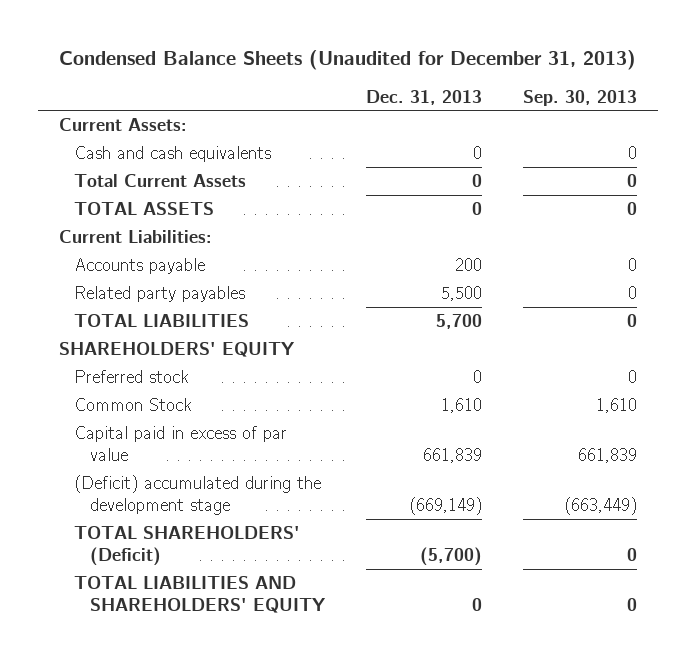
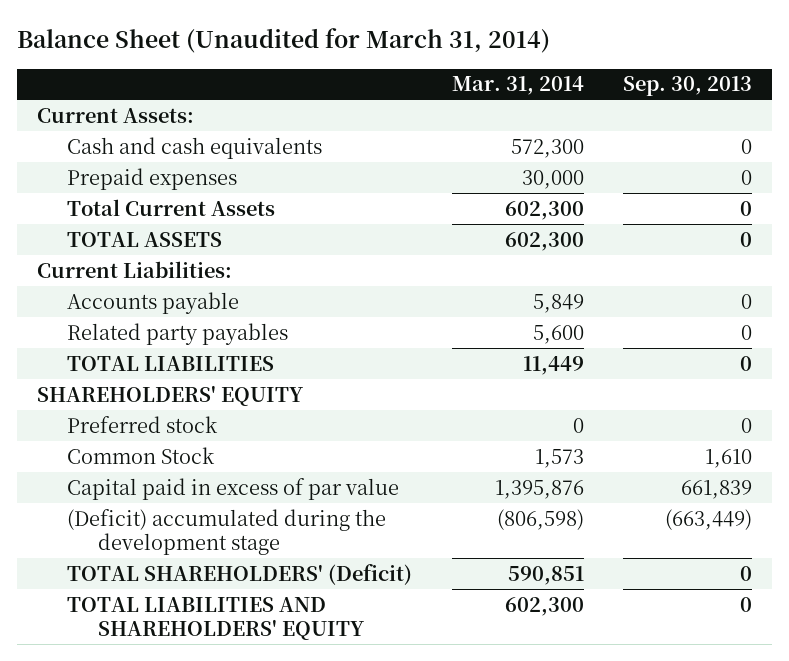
- Condensed Balance Sheets (Unaudited for December 31, 2013)
+ Balance Sheet (Unaudited for March 31, 2014)
- | Dec. 31, 2013 | Sep. 30, 2013
+ | Mar. 31, 2014 | Sep. 30, 2013
+ Prepaid expenses | 30,000 | 0

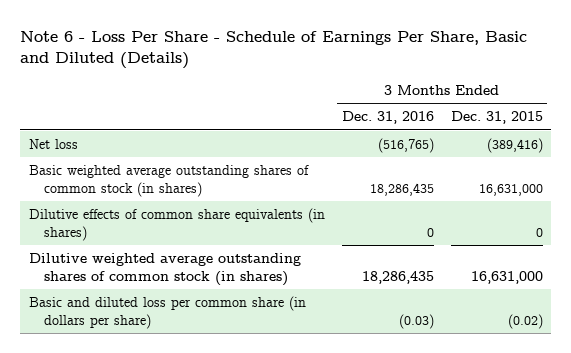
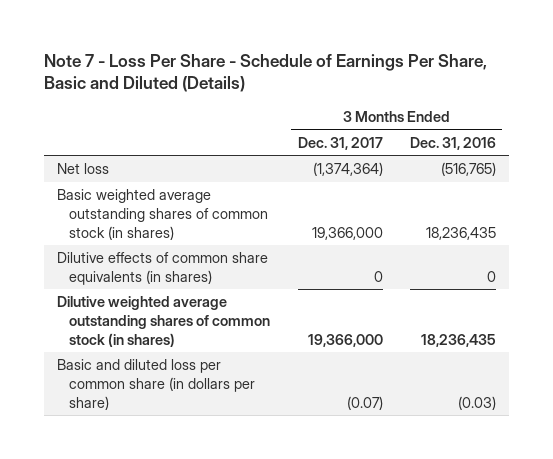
- Note 6 - Loss Per Share - Schedule of Earnings Per Share, Basic and Diluted (Details)
+ Note 7 - Loss Per Share - Schedule of Earnings Per Share, Basic and Diluted (Details)
- | 3 Months Ended Dec. 31, 2016 | 3 Months Ended Dec. 31, 2015
+ | 3 Months Ended Dec. 31, 2017 | 3 Months Ended Dec. 31, 2016
- Basic weighted average outstanding shares of common stock (in shares) | 18,286,435 | 16,631,000
+ Basic weighted average outstanding shares of common stock (in shares) | 19,366,000 | 18,236,435
- Dilutive weighted average outstanding shares of common stock (in shares) | 18,286,435 | 16,631,000
+ Dilutive weighted average outstanding shares of common stock (in shares) | 19,366,000 | 18,236,435

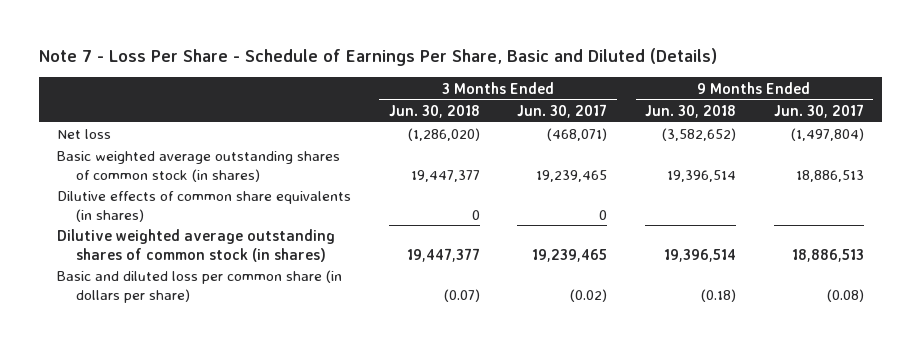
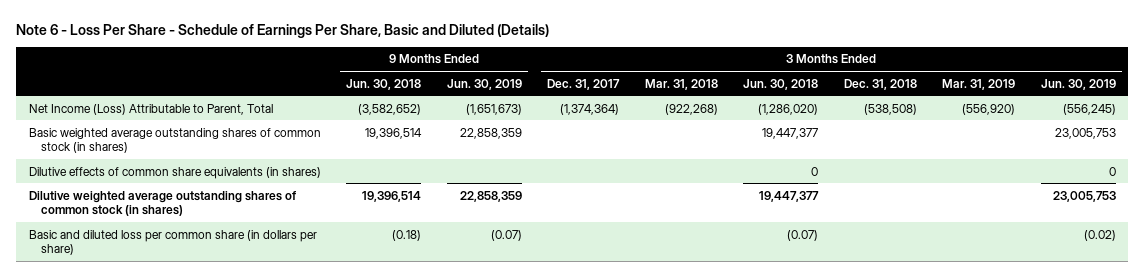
- Note 7 - Loss Per Share - Schedule of Earnings Per Share, Basic and Diluted (Details)
+ Note 6 - Loss Per Share - Schedule of Earnings Per Share, Basic and Diluted (Details)
- | 3 Months Ended Jun. 30, 2018 | 3 Months Ended Jun. 30, 2017 | 9 Months Ended Jun. 30, 2018 | 9 Months Ended Jun. 30, 2017
+ | 9 Months Ended Jun. 30, 2018 | 9 Months Ended Jun. 30, 2019 | 3 Months Ended Dec. 31, 2017 | 3 Months Ended Mar. 31, 2018 | 3 Months Ended Jun. 30, 2018 | 3 Months Ended Dec. 31, 2018 | 3 Months Ended Mar. 31, 2019 | 3 Months Ended Jun. 30, 2019
- Net loss | (1,286,020) | (468,071) | (3,582,652) | (1,497,804)
+ Net Income (Loss) Attributable to Parent, Total | (3,582,652) | (1,651,673) | (1,374,364) | (922,268) | (1,286,020) | (538,508) | (556,920) | (556,245)

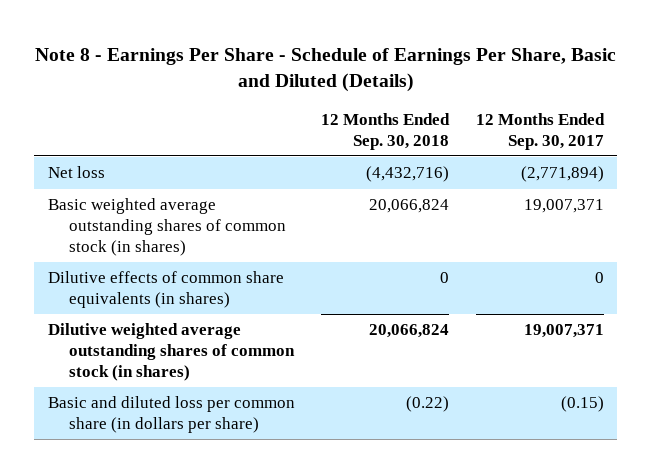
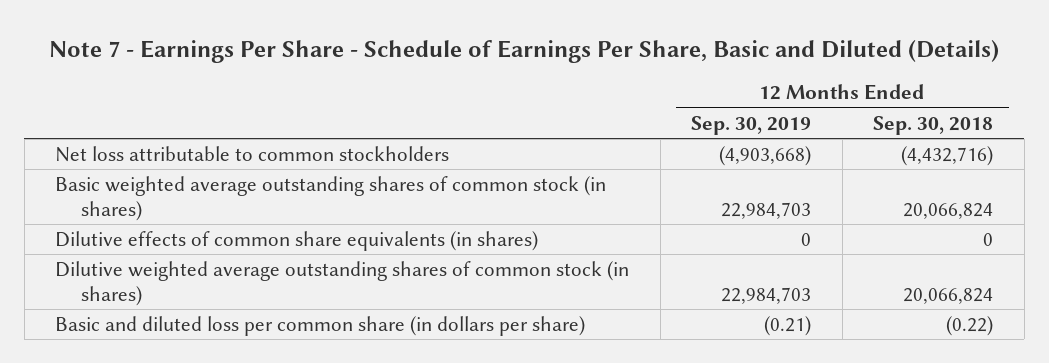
- Note 8 - Earnings Per Share - Schedule of Earnings Per Share, Basic and Diluted (Details)
+ Note 7 - Earnings Per Share - Schedule of Earnings Per Share, Basic and Diluted (Details)
- | 12 Months Ended Sep. 30, 2018 | 12 Months Ended Sep. 30, 2017
+ | 12 Months Ended Sep. 30, 2019 | 12 Months Ended Sep. 30, 2018
- Net loss | (4,432,716) | (2,771,894)
+ Net loss attributable to common stockholders | (4,903,668) | (4,432,716)

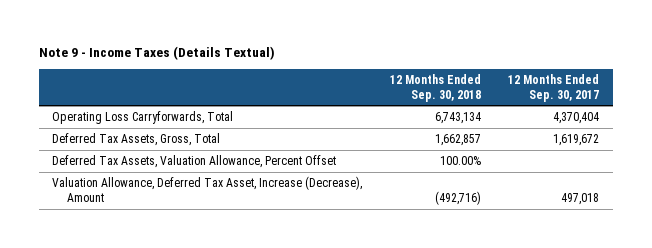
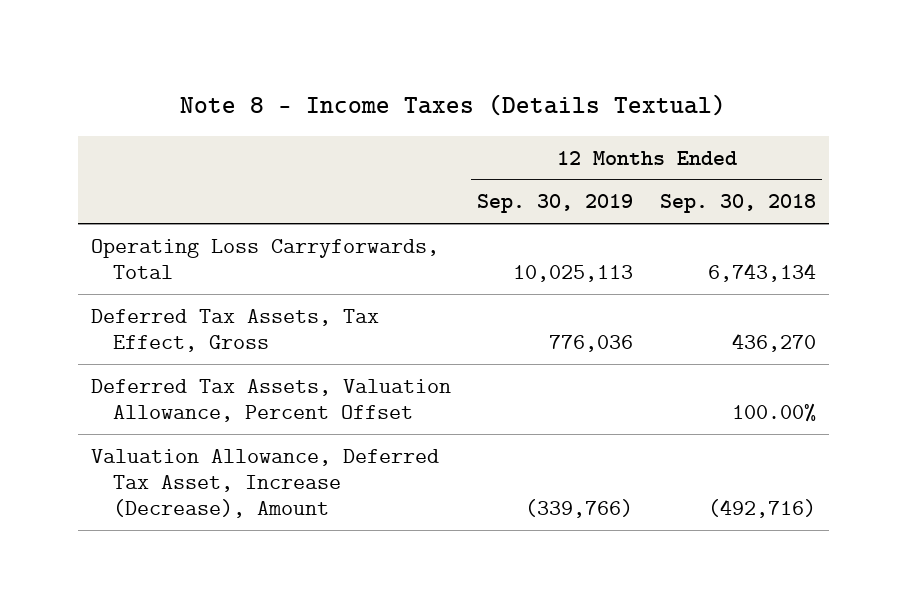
- Note 9 - Income Taxes (Details Textual)
+ Note 8 - Income Taxes (Details Textual)
- | 12 Months Ended Sep. 30, 2018 | 12 Months Ended Sep. 30, 2017
+ | 12 Months Ended Sep. 30, 2019 | 12 Months Ended Sep. 30, 2018
- Deferred Tax Assets, Gross, Total | 1,662,857 | 1,619,672
+ Deferred Tax Assets, Tax Effect, Gross | 776,036 | 436,270

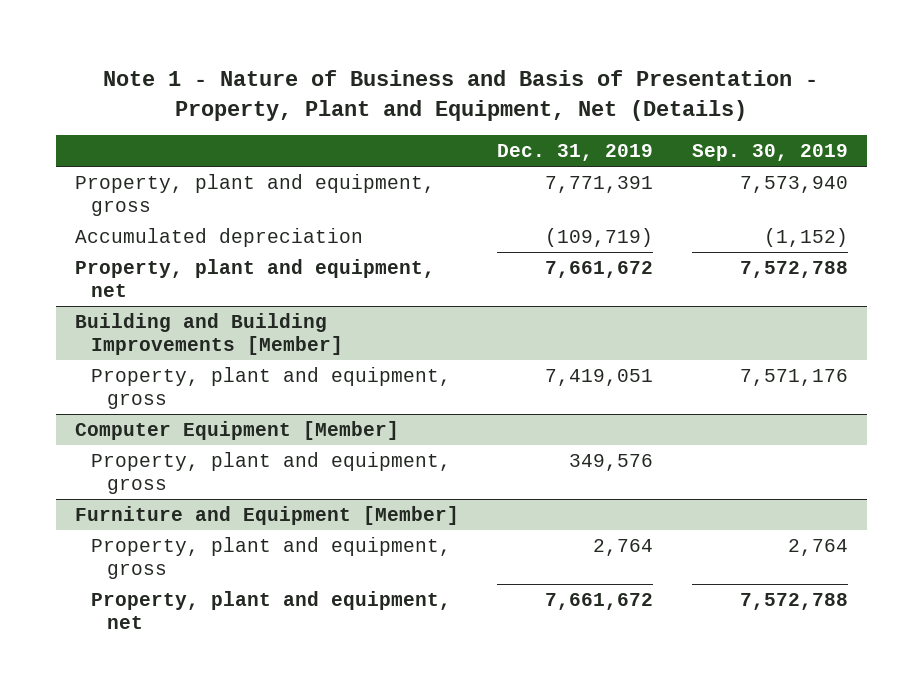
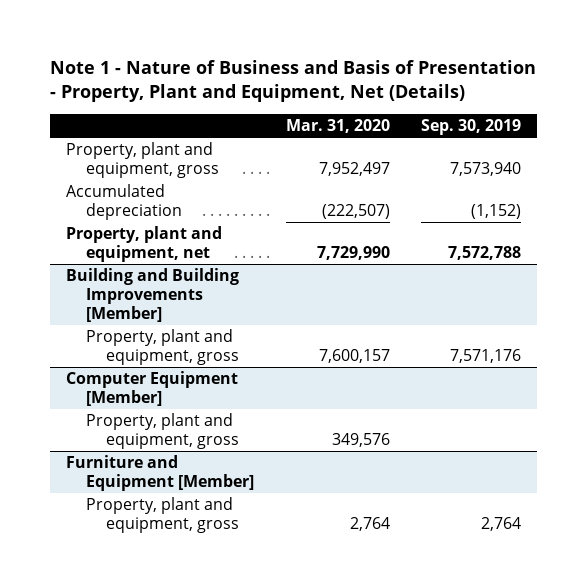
- | Dec. 31, 2019 | Sep. 30, 2019
+ | Mar. 31, 2020 | Sep. 30, 2019
@ Furniture and Equipment [Member]
- Property, plant and equipment, net | 7,661,672 | 7,572,788

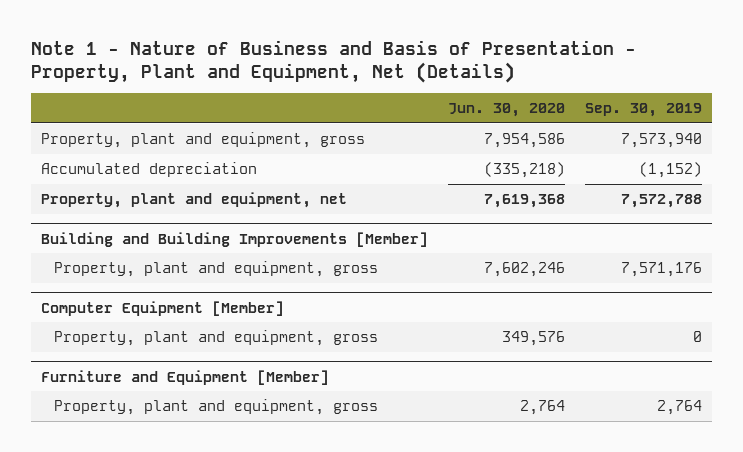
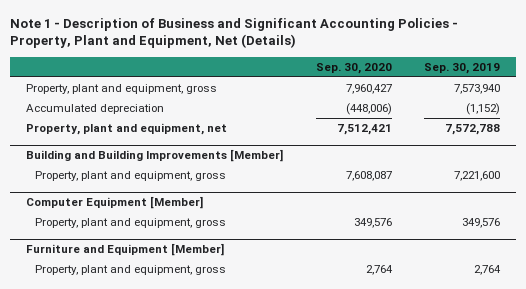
- Note 1 - Nature of Business and Basis of Presentation - Property, Plant and Equipment, Net (Details)
+ Note 1 - Description of Business and Significant Accounting Policies - Property, Plant and Equipment, Net (Details)
- | Jun. 30, 2020 | Sep. 30, 2019
+ | Sep. 30, 2020 | Sep. 30, 2019
@ Building and Building Improvements [Member]
- Property, plant and equipment, gross | 7,602,246 | 7,571,176
+ Property, plant and equipment, gross | 7,608,087 | 7,221,600
@ Computer Equipment [Member]
- Property, plant and equipment, gross | 349,576 | 0
+ Property, plant and equipment, gross | 349,576 | 349,576

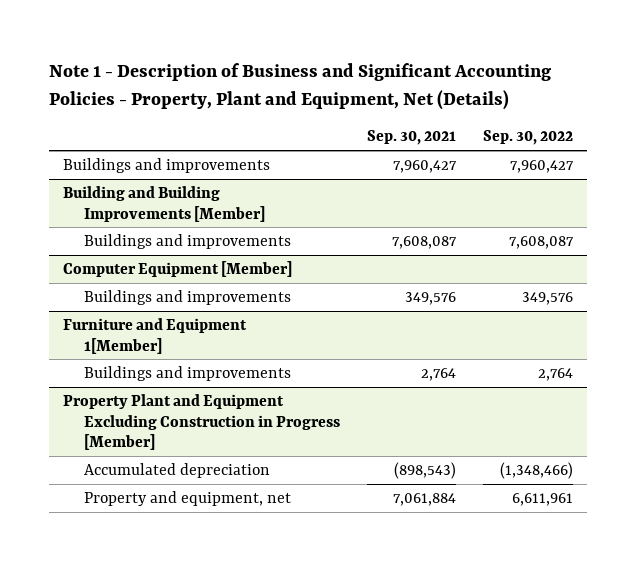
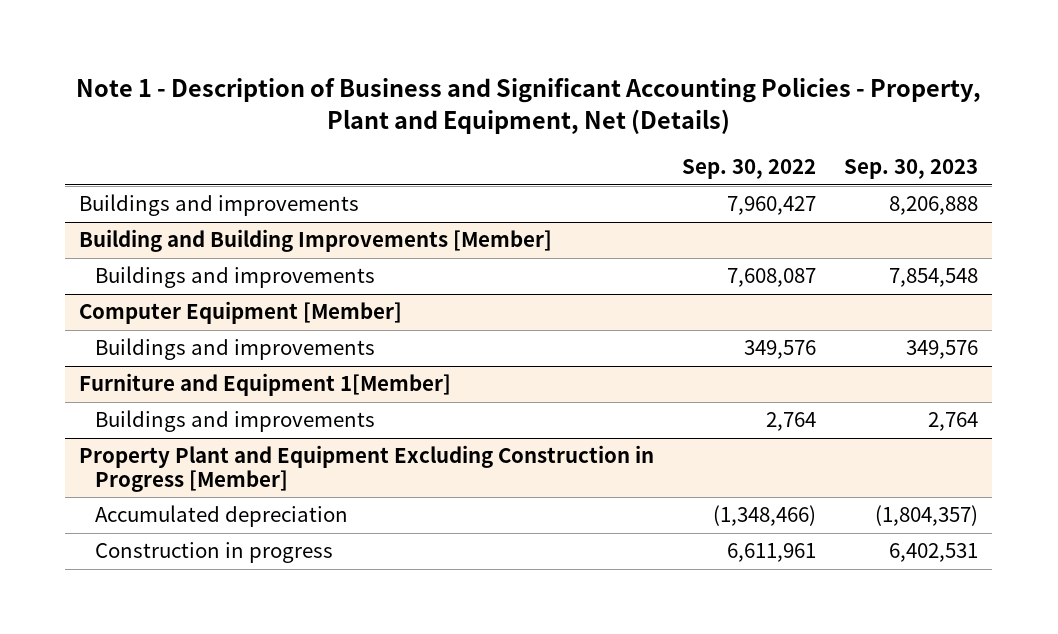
- | Sep. 30, 2021 | Sep. 30, 2022
+ | Sep. 30, 2022 | Sep. 30, 2023
@ Property Plant and Equipment Excluding Construction in Progress [Member]
- Property and equipment, net | 7,061,884 | 6,611,961
+ Construction in progress | 6,611,961 | 6,402,531

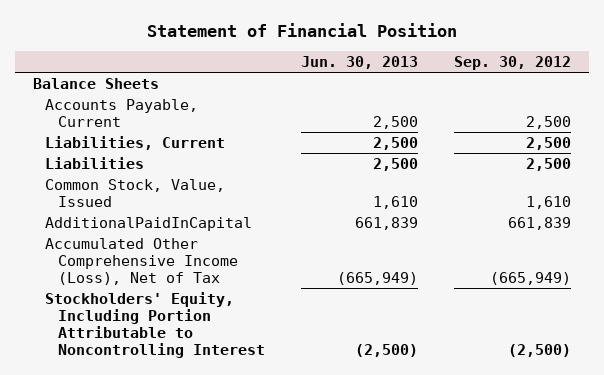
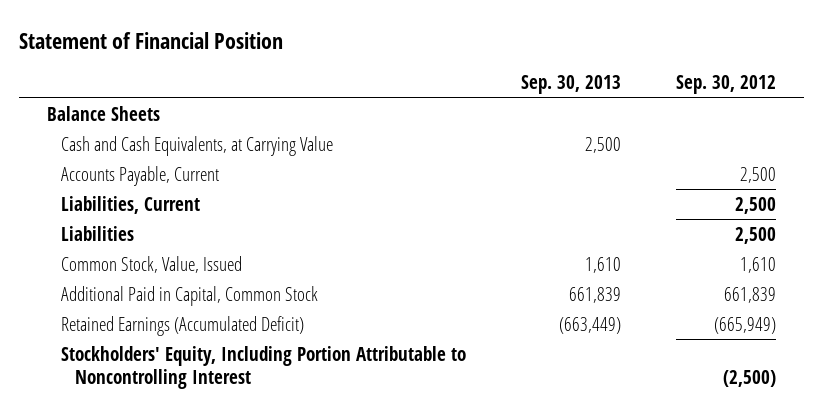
- | Jun. 30, 2013 | Sep. 30, 2012
+ | Sep. 30, 2013 | Sep. 30, 2012
+ Cash and Cash Equivalents, at Carrying Value | 2,500 |
- AdditionalPaidInCapital | 661,839 | 661,839
- Accumulated Other Comprehensive Income (Loss), Net of Tax | (665,949) | (665,949)
+ Additional Paid in Capital, Common Stock | 661,839 | 661,839
+ Retained Earnings (Accumulated Deficit) | (663,449) | (665,949)

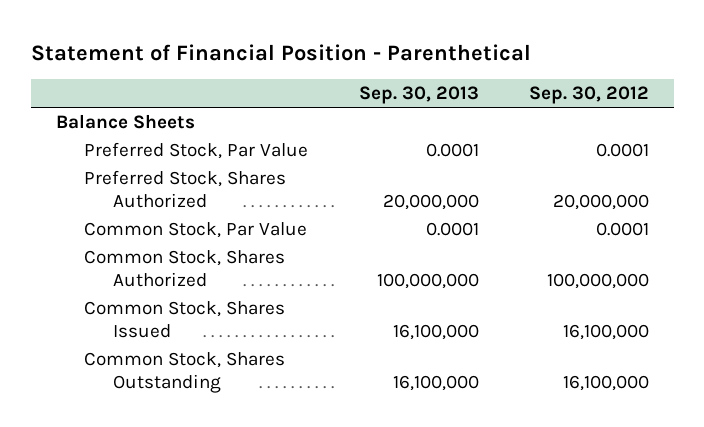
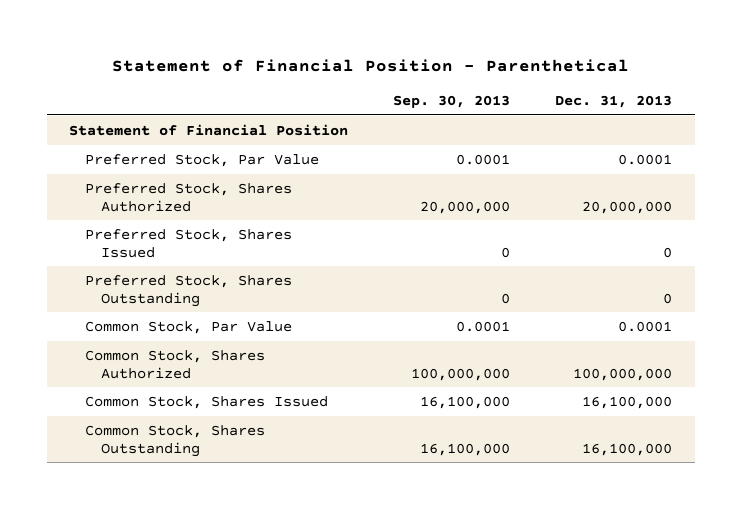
- | Sep. 30, 2013 | Sep. 30, 2012
+ | Sep. 30, 2013 | Dec. 31, 2013
- Balance Sheets
+ Statement of Financial Position
+ Preferred Stock, Shares Issued | 0 | 0
+ Preferred Stock, Shares Outstanding | 0 | 0

